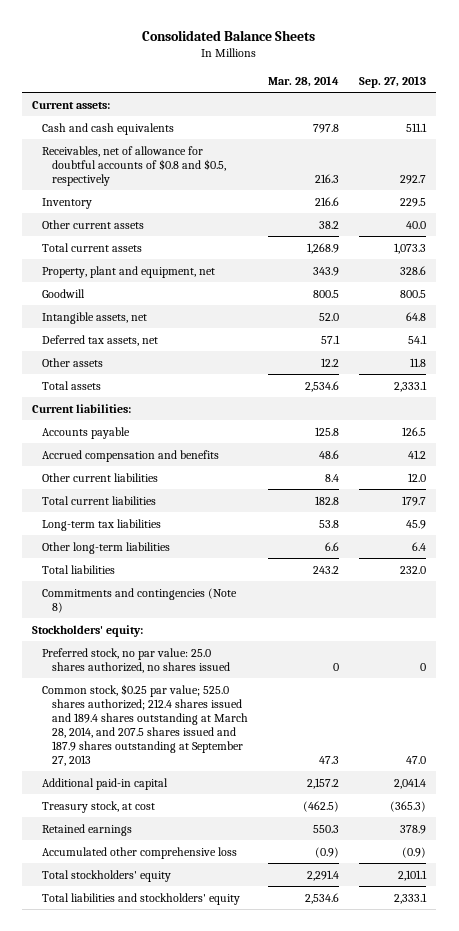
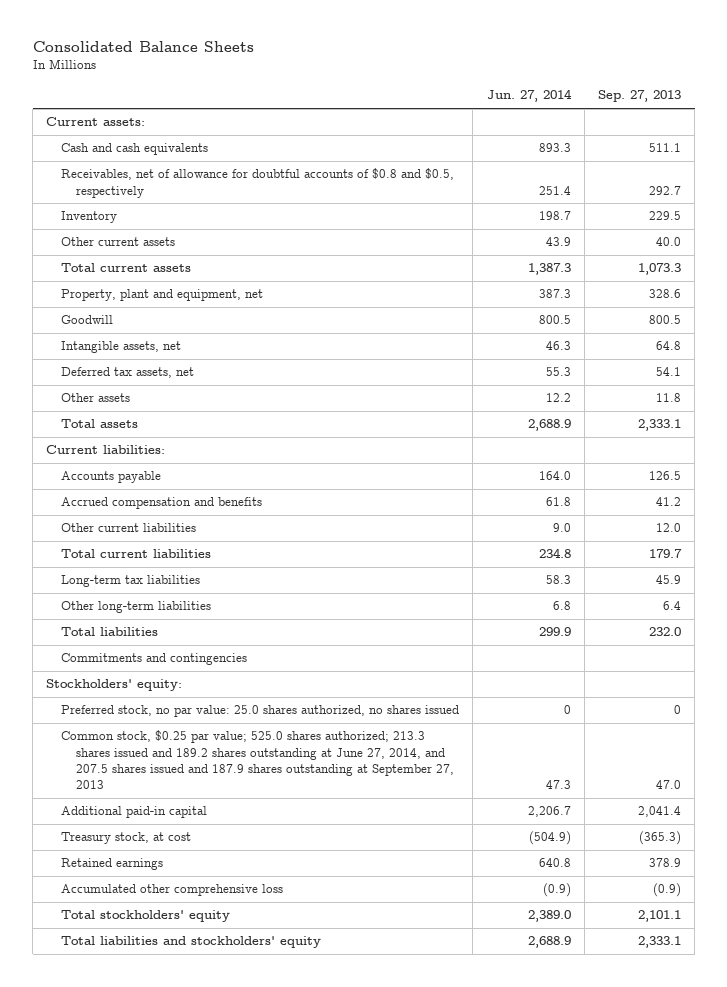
- | Mar. 28, 2014 | Sep. 27, 2013
+ | Jun. 27, 2014 | Sep. 27, 2013
- Commitments and contingencies (Note 8)
+ Commitments and contingencies
- Common stock, $0.25 par value; 525.0 shares authorized; 212.4 shares issued and 189.4 shares outstanding at March 28, 2014, and 207.5 shares issued and 187.9 shares outstanding at September 27, 2013 | 47.3 | 47.0
+ Common stock, $0.25 par value; 525.0 shares authorized; 213.3 shares issued and 189.2 shares outstanding at June 27, 2014, and 207.5 shares issued and 187.9 shares outstanding at September 27, 2013 | 47.3 | 47.0

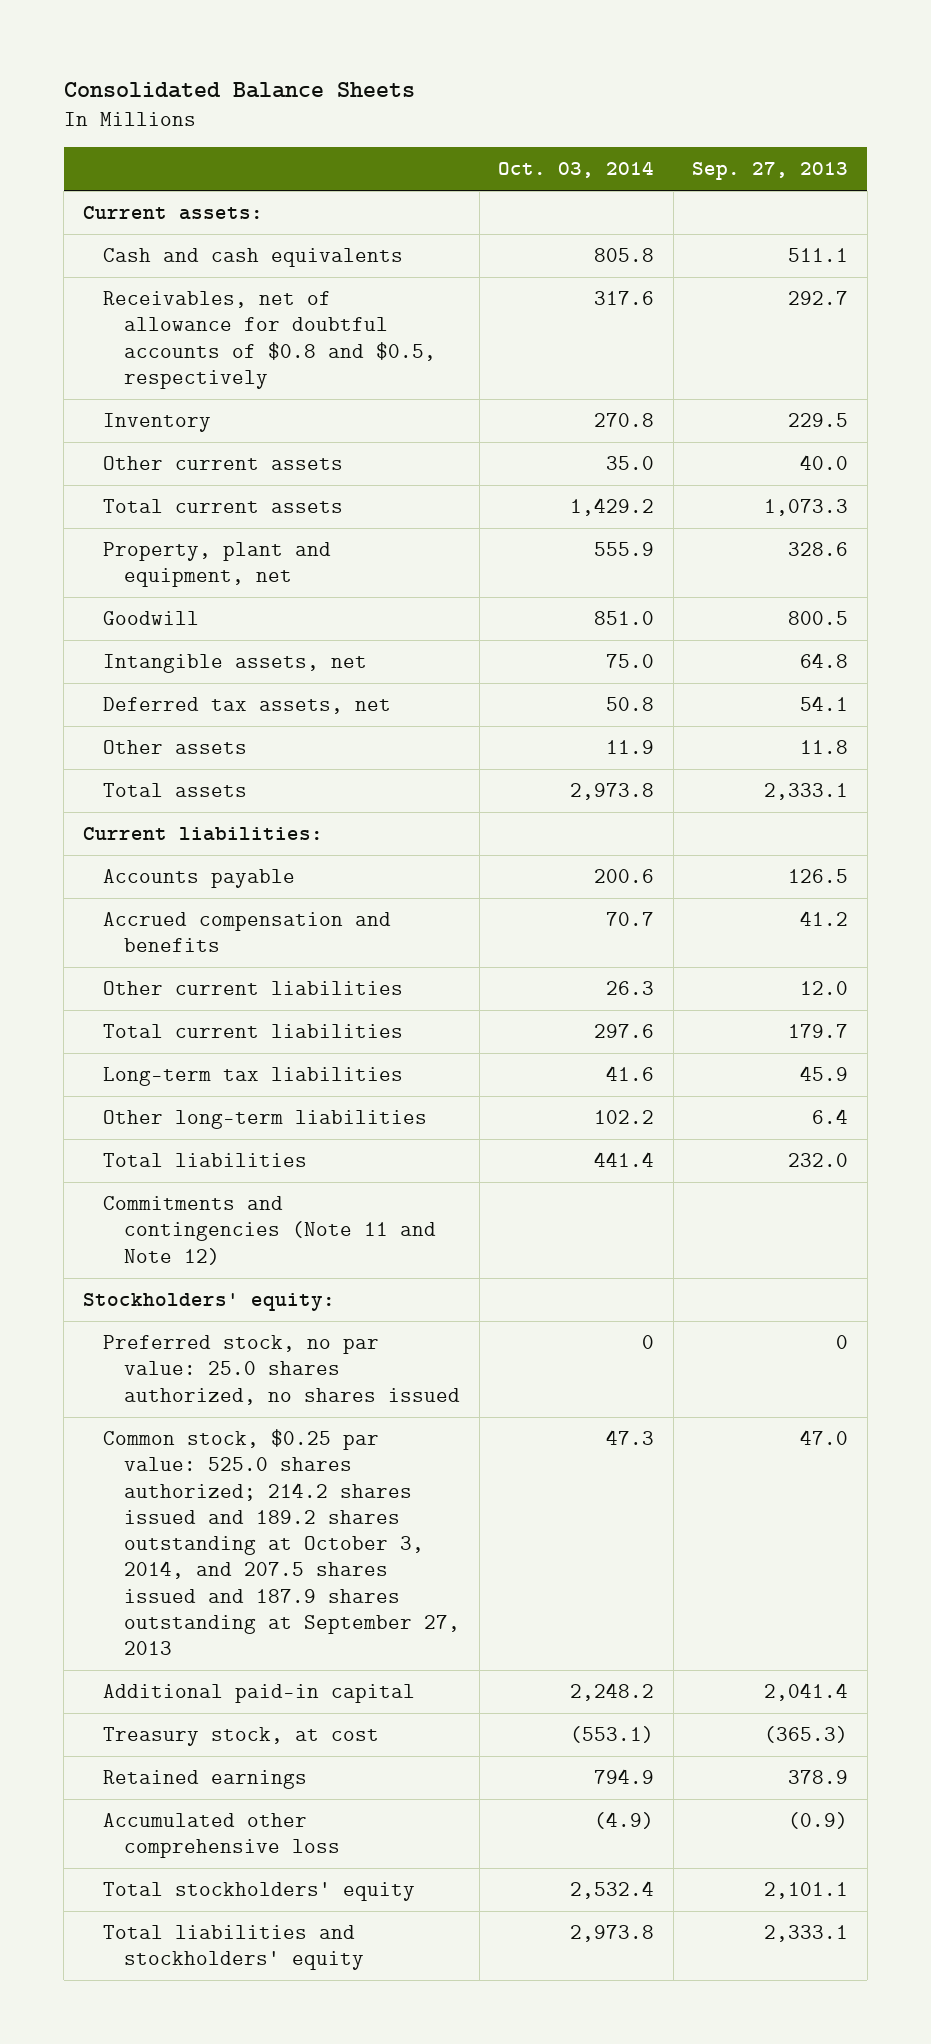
- | Jun. 27, 2014 | Sep. 27, 2013
+ | Oct. 03, 2014 | Sep. 27, 2013
- Commitments and contingencies
+ Commitments and contingencies (Note 11 and Note 12)
- Common stock, $0.25 par value; 525.0 shares authorized; 213.3 shares issued and 189.2 shares outstanding at June 27, 2014, and 207.5 shares issued and 187.9 shares outstanding at September 27, 2013 | 47.3 | 47.0
+ Common stock, $0.25 par value: 525.0 shares authorized; 214.2 shares issued and 189.2 shares outstanding at October 3, 2014, and 207.5 shares issued and 187.9 shares outstanding at September 27, 2013 | 47.3 | 47.0

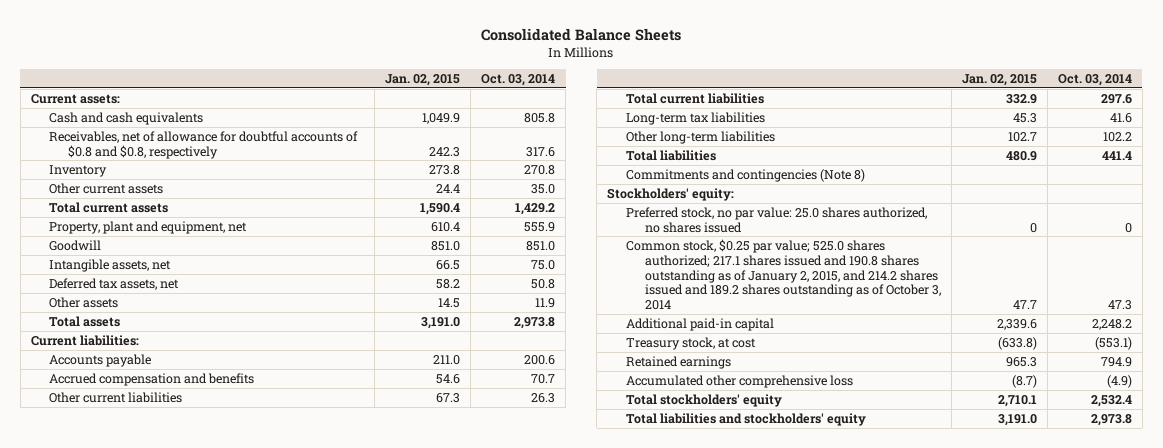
- | Oct. 03, 2014 | Sep. 27, 2013
+ | Jan. 02, 2015 | Oct. 03, 2014
- Receivables, net of allowance for doubtful accounts of $0.8 and $0.5, respectively | 317.6 | 292.7
+ Receivables, net of allowance for doubtful accounts of $0.8 and $0.8, respectively | 242.3 | 317.6
- Commitments and contingencies (Note 11 and Note 12)
+ Commitments and contingencies (Note 8)
- Common stock, $0.25 par value: 525.0 shares authorized; 214.2 shares issued and 189.2 shares outstanding at October 3, 2014, and 207.5 shares issued and 187.9 shares outstanding at September 27, 2013 | 47.3 | 47.0
+ Common stock, $0.25 par value; 525.0 shares authorized; 217.1 shares issued and 190.8 shares outstanding as of January 2, 2015, and 214.2 shares issued and 189.2 shares outstanding as of October 3, 2014 | 47.7 | 47.3

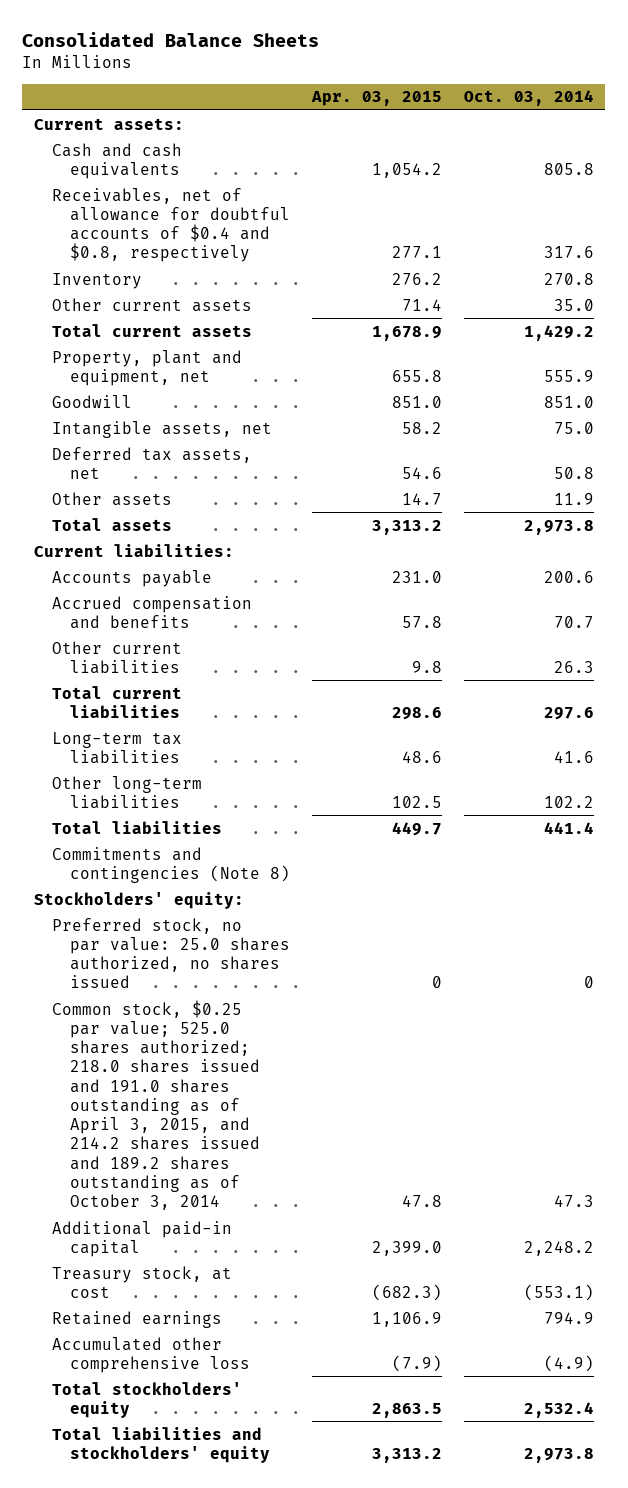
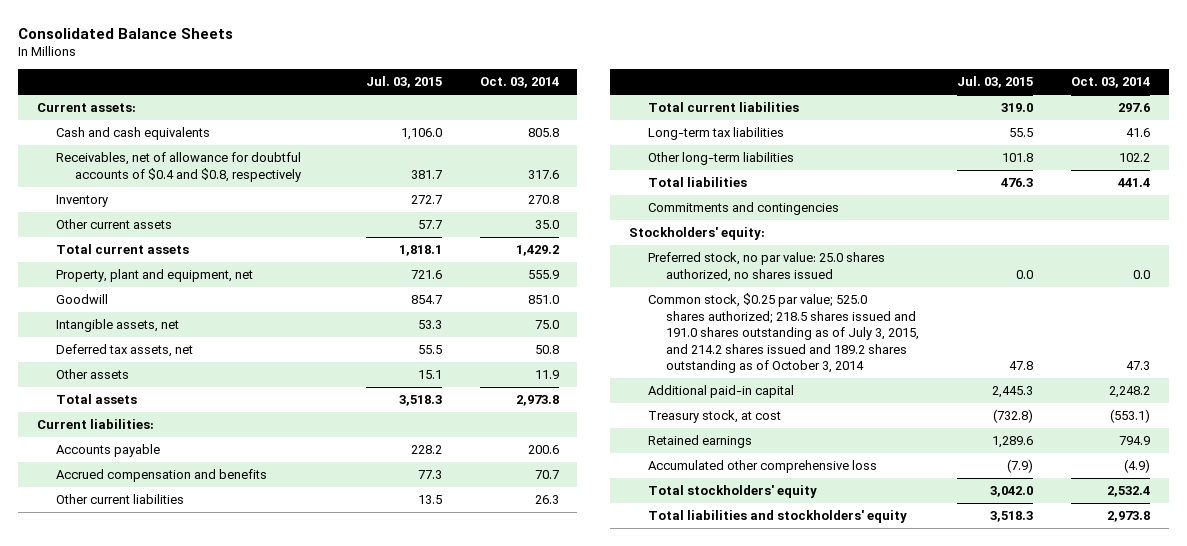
- | Apr. 03, 2015 | Oct. 03, 2014
+ | Jul. 03, 2015 | Oct. 03, 2014
- Commitments and contingencies (Note 8)
+ Commitments and contingencies
- Preferred stock, no par value: 25.0 shares authorized, no shares issued | 0 | 0
- Common stock, $0.25 par value; 525.0 shares authorized; 218.0 shares issued and 191.0 shares outstanding as of April 3, 2015, and 214.2 shares issued and 189.2 shares outstanding as of October 3, 2014 | 47.8 | 47.3
+ Preferred stock, no par value: 25.0 shares authorized, no shares issued | 0.0 | 0.0
+ Common stock, $0.25 par value; 525.0 shares authorized; 218.5 shares issued and 191.0 shares outstanding as of July 3, 2015, and 214.2 shares issued and 189.2 shares outstanding as of October 3, 2014 | 47.8 | 47.3

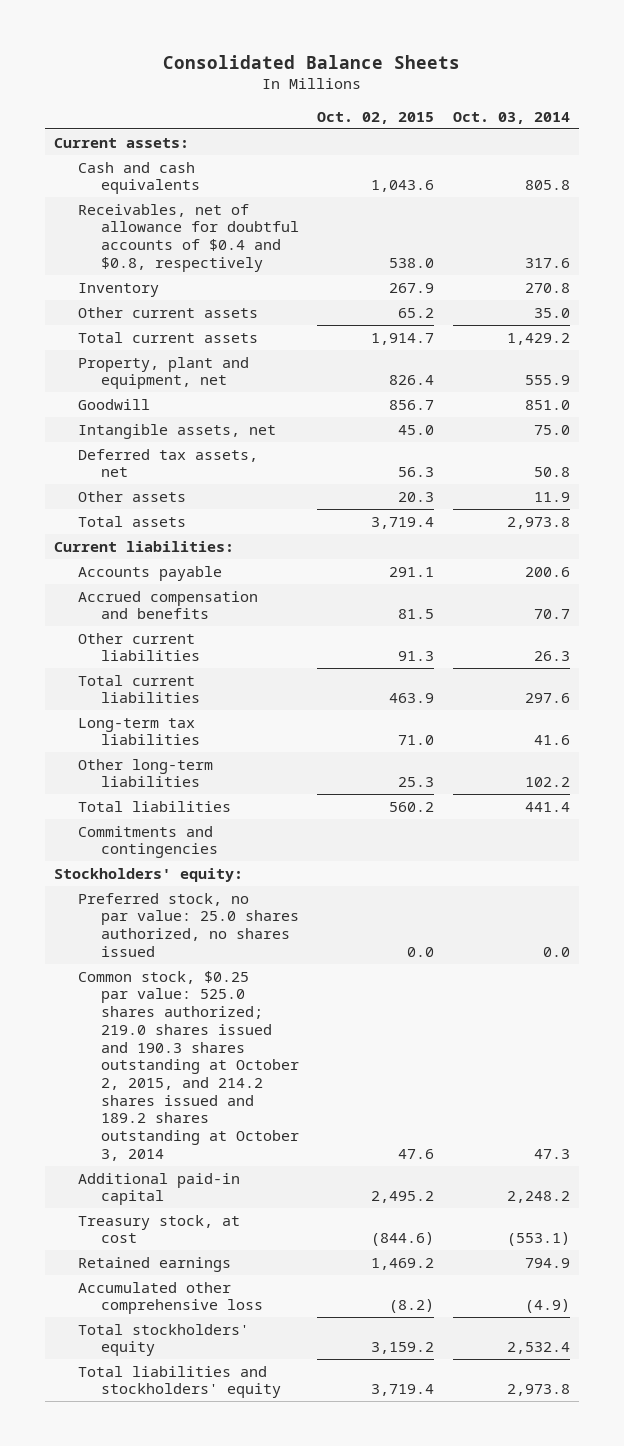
- | Jul. 03, 2015 | Oct. 03, 2014
+ | Oct. 02, 2015 | Oct. 03, 2014
- Common stock, $0.25 par value; 525.0 shares authorized; 218.5 shares issued and 191.0 shares outstanding as of July 3, 2015, and 214.2 shares issued and 189.2 shares outstanding as of October 3, 2014 | 47.8 | 47.3
+ Common stock, $0.25 par value: 525.0 shares authorized; 219.0 shares issued and 190.3 shares outstanding at October 2, 2015, and 214.2 shares issued and 189.2 shares outstanding at October 3, 2014 | 47.6 | 47.3

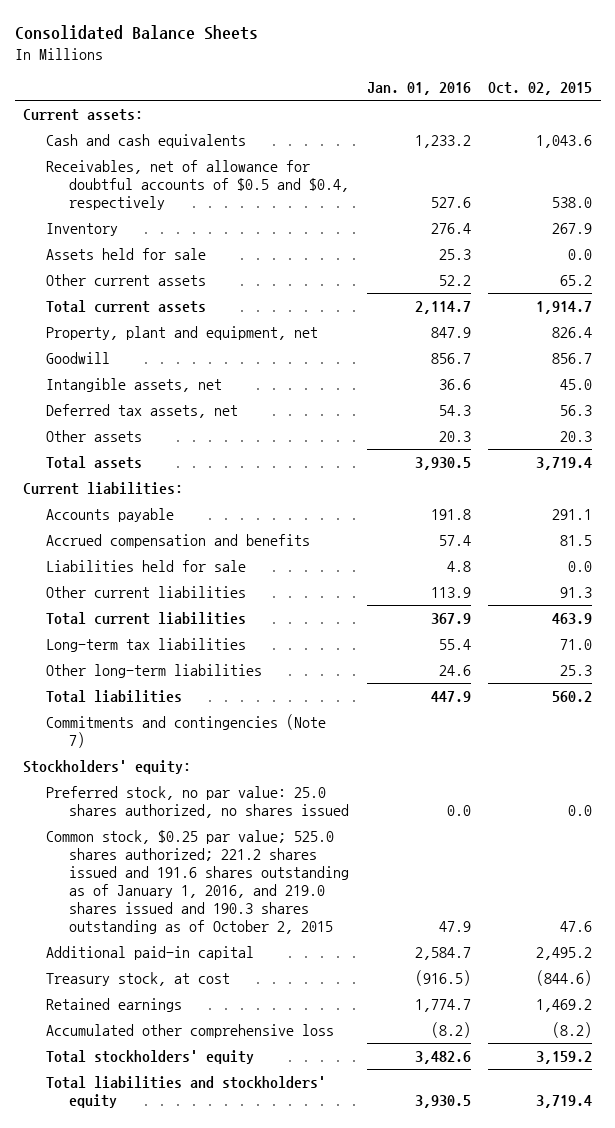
- | Oct. 02, 2015 | Oct. 03, 2014
+ | Jan. 01, 2016 | Oct. 02, 2015
- Receivables, net of allowance for doubtful accounts of $0.4 and $0.8, respectively | 538.0 | 317.6
+ Receivables, net of allowance for doubtful accounts of $0.5 and $0.4, respectively | 527.6 | 538.0
+ Assets held for sale | 25.3 | 0.0
+ Liabilities held for sale | 4.8 | 0.0
- Commitments and contingencies
+ Commitments and contingencies (Note 7)
- Common stock, $0.25 par value: 525.0 shares authorized; 219.0 shares issued and 190.3 shares outstanding at October 2, 2015, and 214.2 shares issued and 189.2 shares outstanding at October 3, 2014 | 47.6 | 47.3
+ Common stock, $0.25 par value; 525.0 shares authorized; 221.2 shares issued and 191.6 shares outstanding as of January 1, 2016, and 219.0 shares issued and 190.3 shares outstanding as of October 2, 2015 | 47.9 | 47.6

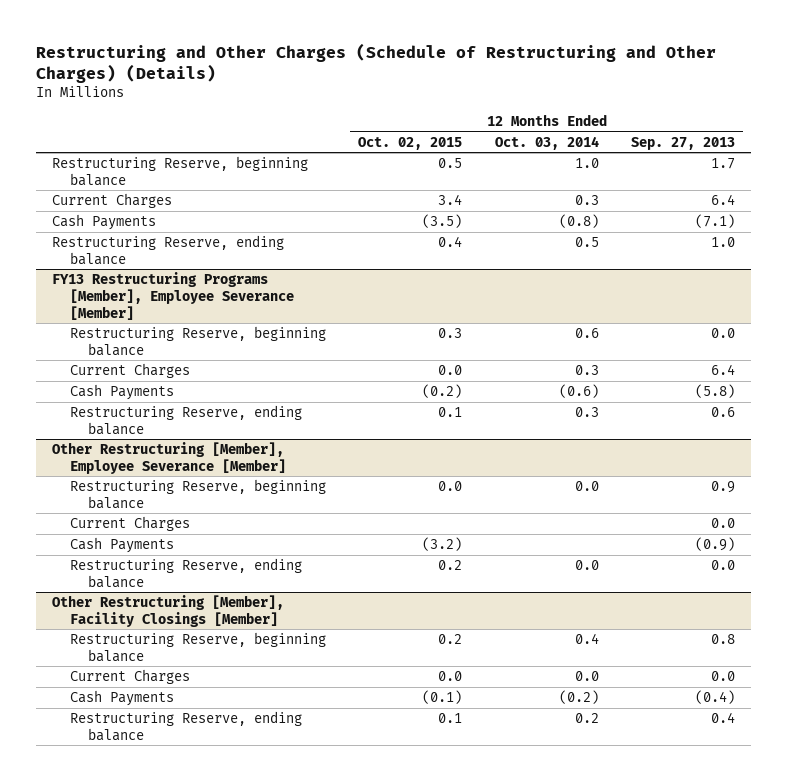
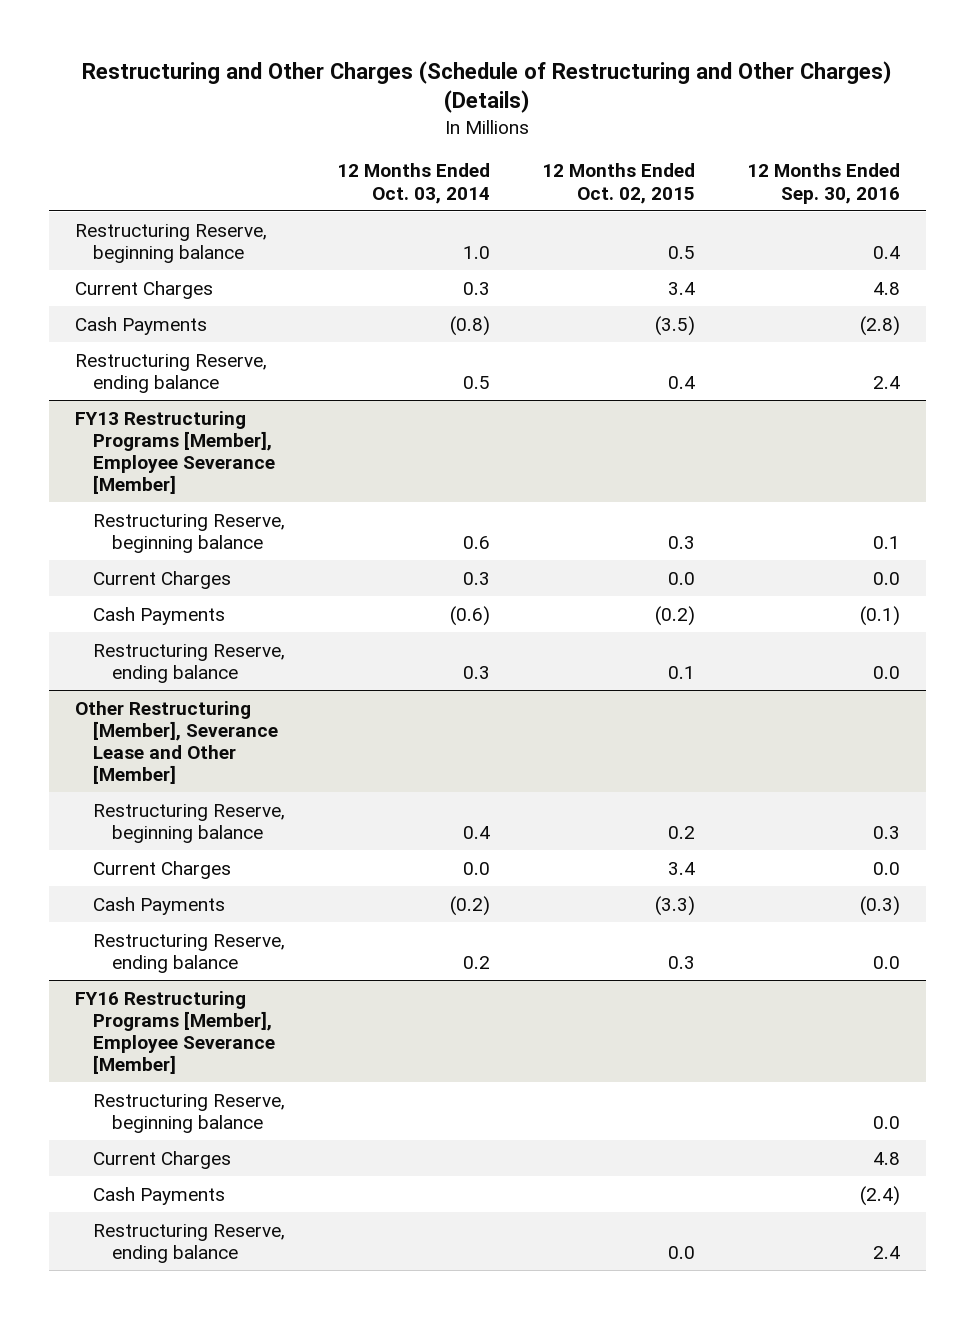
- | 12 Months Ended Oct. 02, 2015 | 12 Months Ended Oct. 03, 2014 | 12 Months Ended Sep. 27, 2013
+ | 12 Months Ended Oct. 03, 2014 | 12 Months Ended Oct. 02, 2015 | 12 Months Ended Sep. 30, 2016
- Other Restructuring [Member], Employee Severance [Member]
- Restructuring Reserve, beginning balance | 0.0 | 0.0 | 0.9
- Current Charges | | | 0.0
- Cash Payments | (3.2) | | (0.9)
- Restructuring Reserve, ending balance | 0.2 | 0.0 | 0.0
- Other Restructuring [Member], Facility Closings [Member]
+ Other Restructuring [Member], Severance Lease and Other [Member]
- Current Charges | 0.0 | 0.0 | 0.0
- Cash Payments | (0.1) | (0.2) | (0.4)
- Restructuring Reserve, ending balance | 0.1 | 0.2 | 0.4
+ Current Charges | 0.0 | 3.4 | 0.0
+ Cash Payments | (0.2) | (3.3) | (0.3)
+ Restructuring Reserve, ending balance | 0.2 | 0.3 | 0.0
+ FY16 Restructuring Programs [Member], Employee Severance [Member]
+ Restructuring Reserve, beginning balance | | | 0.0
+ Current Charges | | | 4.8
+ Cash Payments | | | (2.4)
+ Restructuring Reserve, ending balance | | 0.0 | 2.4

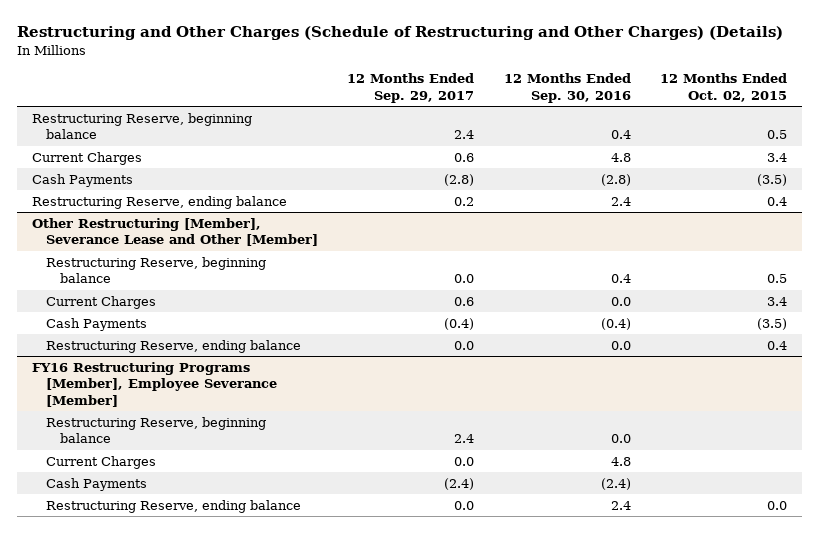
- | 12 Months Ended Oct. 03, 2014 | 12 Months Ended Oct. 02, 2015 | 12 Months Ended Sep. 30, 2016
+ | 12 Months Ended Sep. 29, 2017 | 12 Months Ended Sep. 30, 2016 | 12 Months Ended Oct. 02, 2015
- FY13 Restructuring Programs [Member], Employee Severance [Member]
- Restructuring Reserve, beginning balance | 0.6 | 0.3 | 0.1
- Current Charges | 0.3 | 0.0 | 0.0
- Cash Payments | (0.6) | (0.2) | (0.1)
- Restructuring Reserve, ending balance | 0.3 | 0.1 | 0.0
@ Other Restructuring [Member], Severance Lease and Other [Member]
- Restructuring Reserve, beginning balance | 0.4 | 0.2 | 0.3
+ Restructuring Reserve, beginning balance | 0.0 | 0.4 | 0.5
- Cash Payments | (0.2) | (3.3) | (0.3)
- Restructuring Reserve, ending balance | 0.2 | 0.3 | 0.0
+ Cash Payments | (0.4) | (0.4) | (3.5)
+ Restructuring Reserve, ending balance | 0.0 | 0.0 | 0.4

